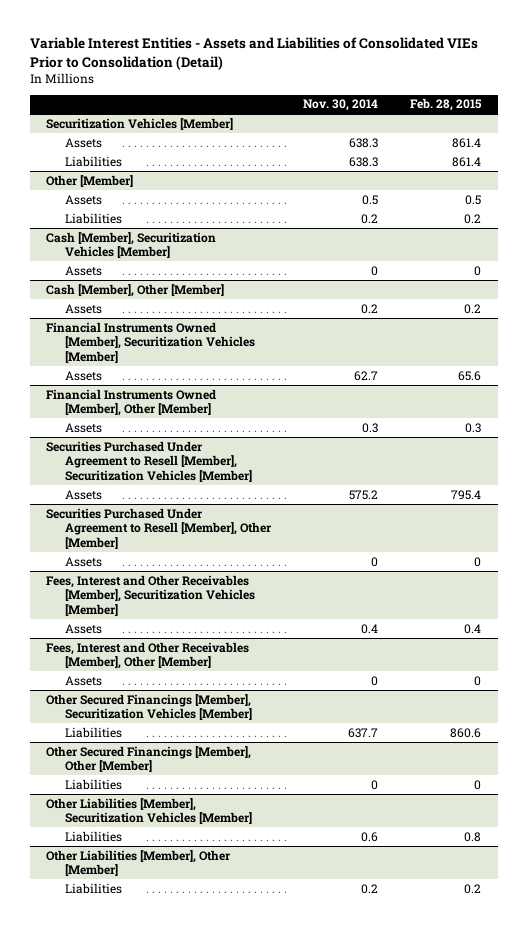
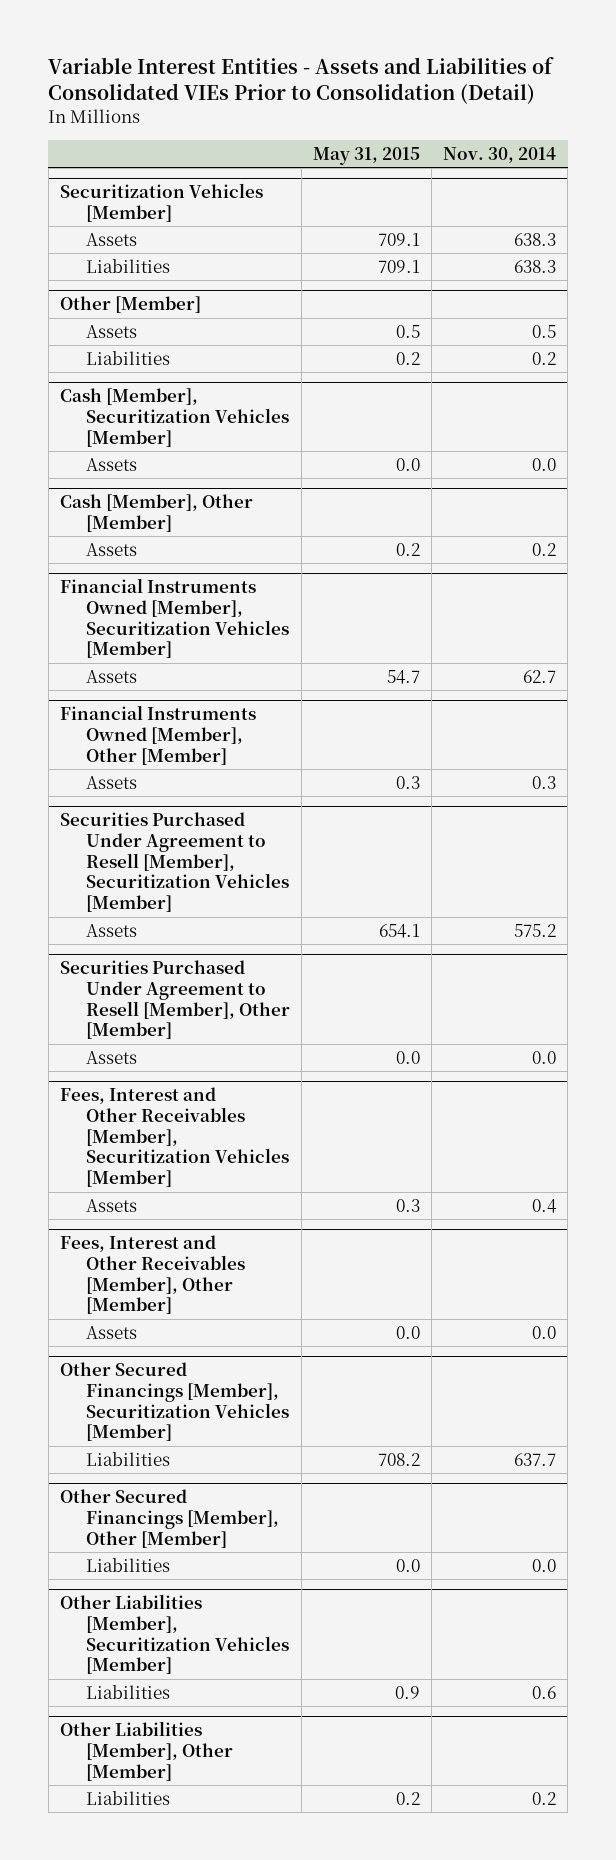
- | Nov. 30, 2014 | Feb. 28, 2015
+ | May 31, 2015 | Nov. 30, 2014
@ Cash [Member], Securitization Vehicles [Member]
- Assets | 0 | 0
+ Assets | 0.0 | 0.0
@ Securities Purchased Under Agreement to Resell [Member], Other [Member]
- Assets | 0 | 0
+ Assets | 0.0 | 0.0
@ Fees, Interest and Other Receivables [Member], Other [Member]
- Assets | 0 | 0
+ Assets | 0.0 | 0.0
@ Other Secured Financings [Member], Other [Member]
- Liabilities | 0 | 0
+ Liabilities | 0.0 | 0.0

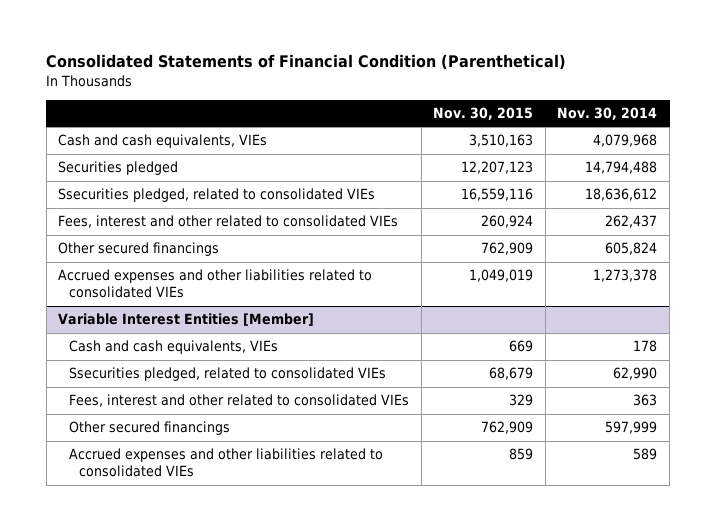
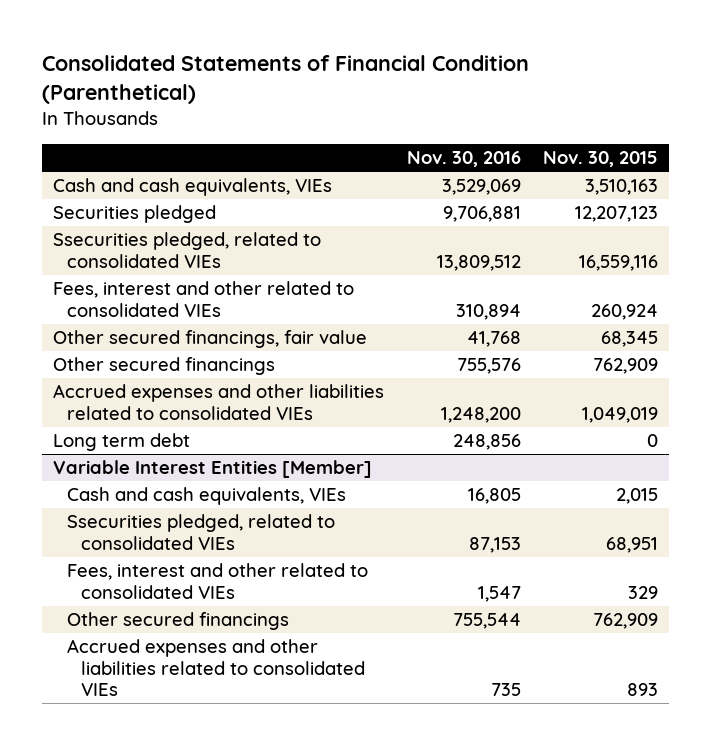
- | Nov. 30, 2015 | Nov. 30, 2014
+ | Nov. 30, 2016 | Nov. 30, 2015
+ Other secured financings, fair value | 41,768 | 68,345
+ Long term debt | 248,856 | 0
@ Variable Interest Entities [Member]
- Cash and cash equivalents, VIEs | 669 | 178
- Ssecurities pledged, related to consolidated VIEs | 68,679 | 62,990
+ Cash and cash equivalents, VIEs | 16,805 | 2,015
+ Ssecurities pledged, related to consolidated VIEs | 87,153 | 68,951
- Accrued expenses and other liabilities related to consolidated VIEs | 859 | 589
+ Accrued expenses and other liabilities related to consolidated VIEs | 735 | 893

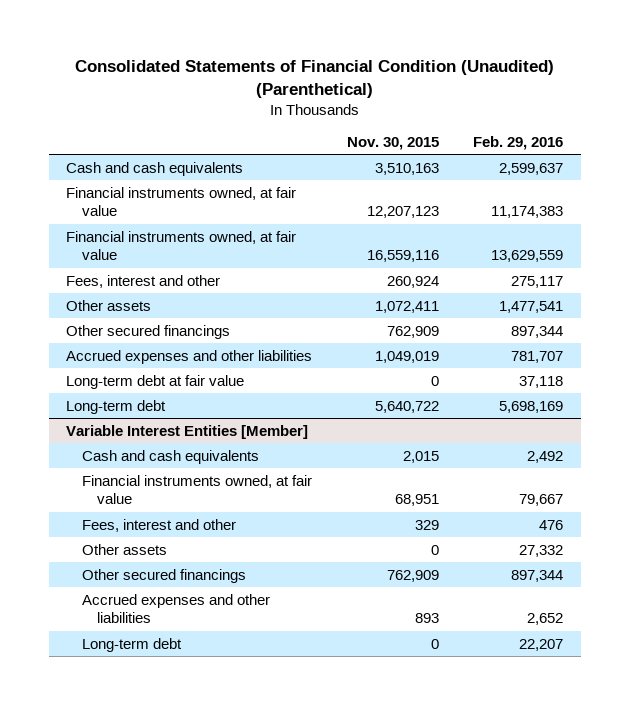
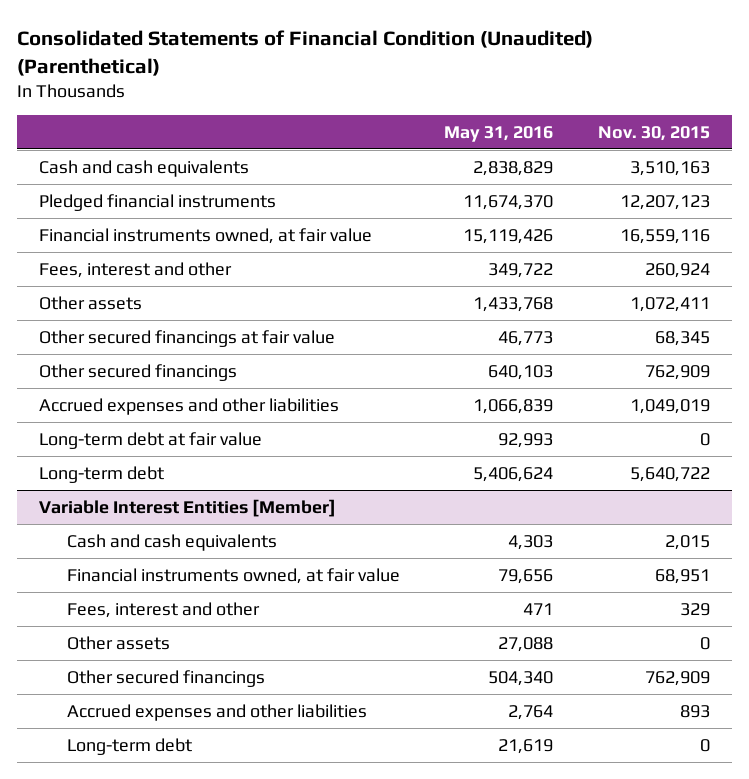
- | Nov. 30, 2015 | Feb. 29, 2016
+ | May 31, 2016 | Nov. 30, 2015
- Financial instruments owned, at fair value | 12,207,123 | 11,174,383
+ Pledged financial instruments | 11,674,370 | 12,207,123
+ Other secured financings at fair value | 46,773 | 68,345

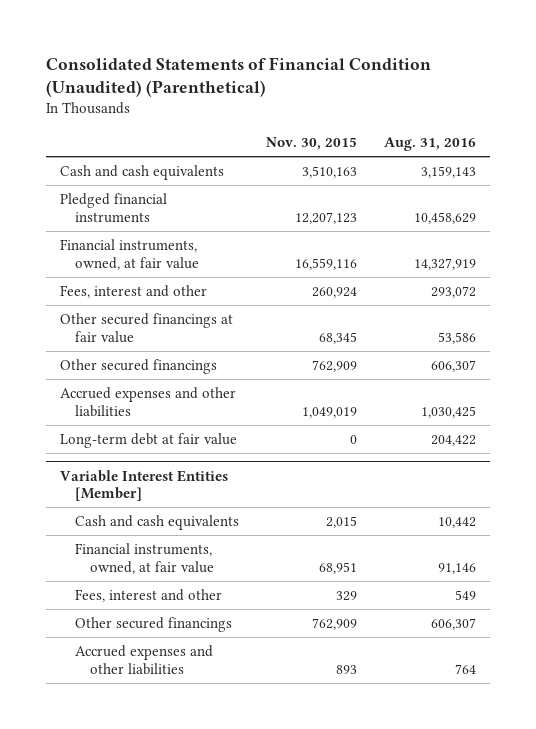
- | May 31, 2016 | Nov. 30, 2015
+ | Nov. 30, 2015 | Aug. 31, 2016
- Financial instruments owned, at fair value | 15,119,426 | 16,559,116
+ Financial instruments, owned, at fair value | 16,559,116 | 14,327,919
- Other assets | 1,433,768 | 1,072,411
- Long-term debt | 5,406,624 | 5,640,722
@ Variable Interest Entities [Member]
- Financial instruments owned, at fair value | 79,656 | 68,951
+ Financial instruments, owned, at fair value | 68,951 | 91,146
- Other assets | 27,088 | 0
- Long-term debt | 21,619 | 0

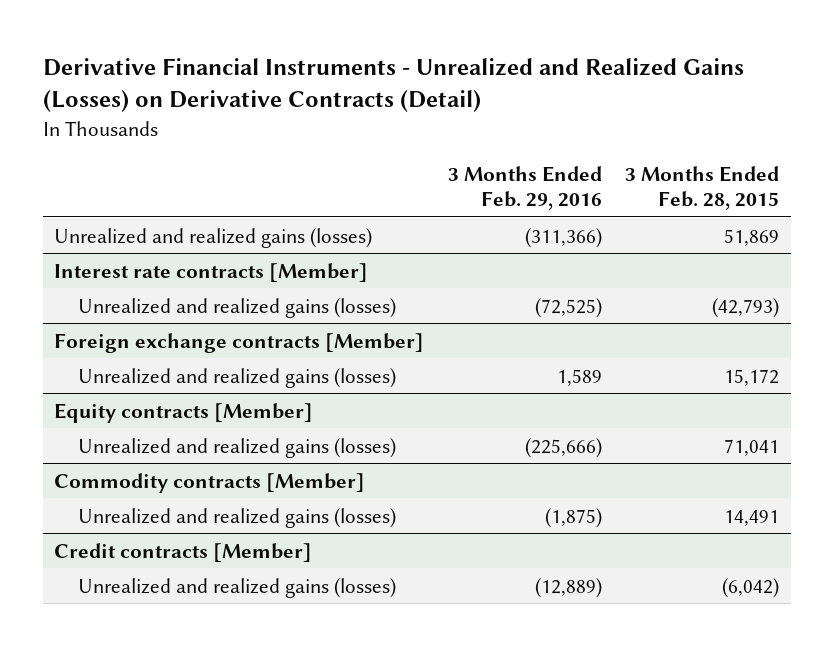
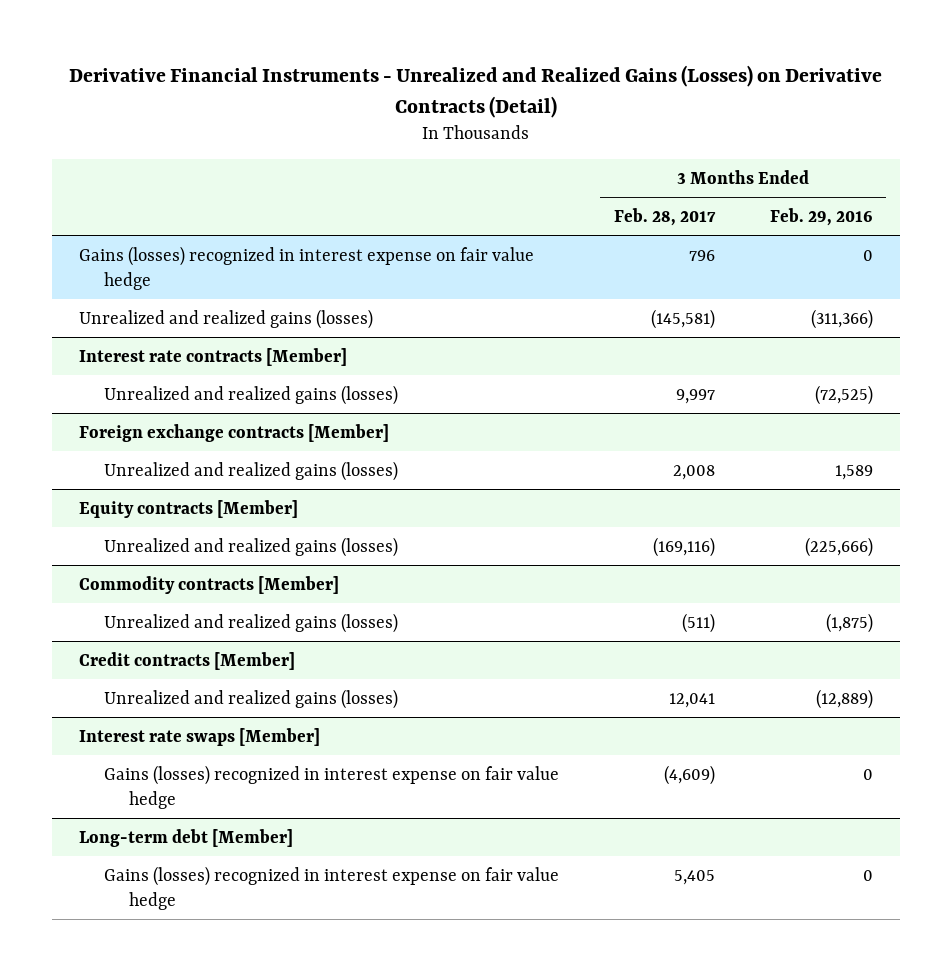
- | 3 Months Ended Feb. 29, 2016 | 3 Months Ended Feb. 28, 2015
+ | 3 Months Ended Feb. 28, 2017 | 3 Months Ended Feb. 29, 2016
+ Gains (losses) recognized in interest expense on fair value hedge | 796 | 0
+ Interest rate swaps [Member]
+ Gains (losses) recognized in interest expense on fair value hedge | (4,609) | 0
+ Long-term debt [Member]
+ Gains (losses) recognized in interest expense on fair value hedge | 5,405 | 0

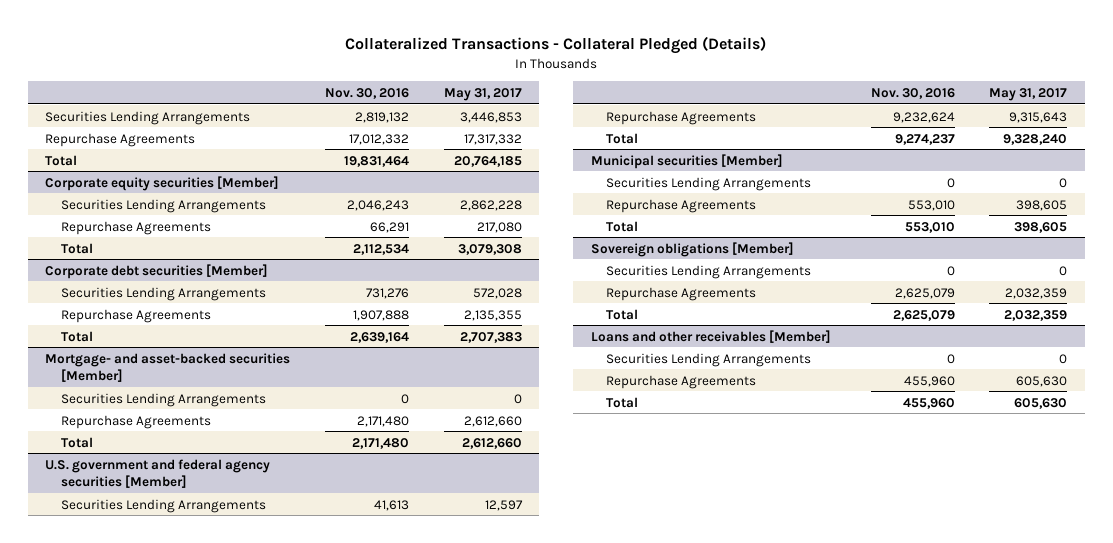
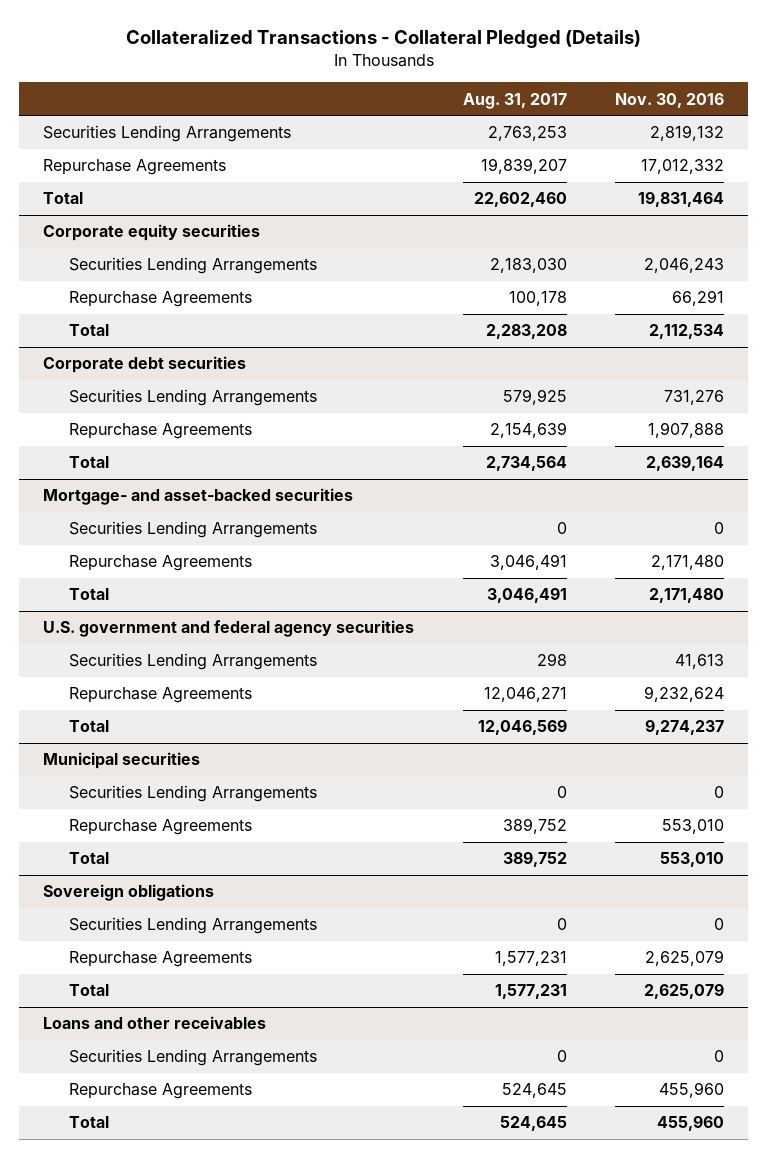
- | Nov. 30, 2016 | May 31, 2017
+ | Aug. 31, 2017 | Nov. 30, 2016
- Corporate equity securities [Member]
+ Corporate equity securities
- Corporate debt securities [Member]
+ Corporate debt securities
- Mortgage- and asset-backed securities [Member]
+ Mortgage- and asset-backed securities
- U.S. government and federal agency securities [Member]
+ U.S. government and federal agency securities
- Municipal securities [Member]
+ Municipal securities
- Sovereign obligations [Member]
+ Sovereign obligations
- Loans and other receivables [Member]
+ Loans and other receivables

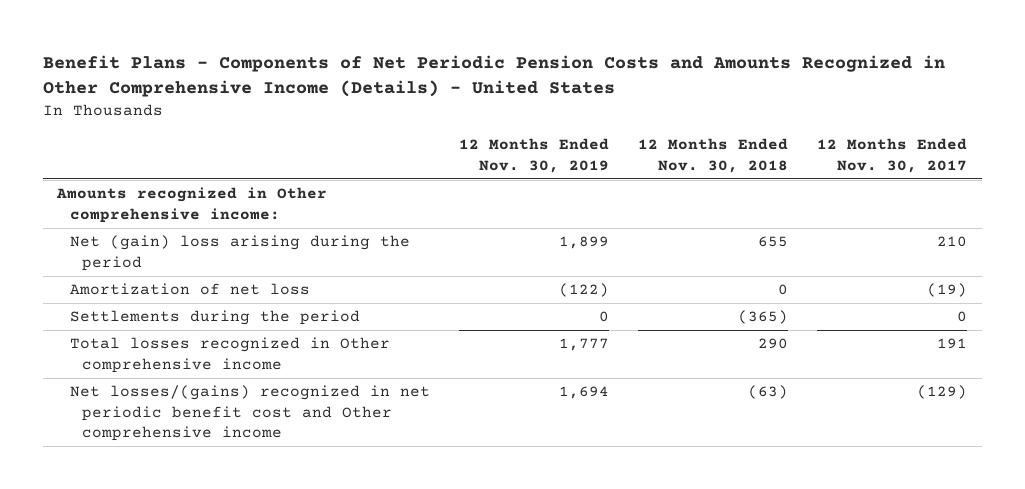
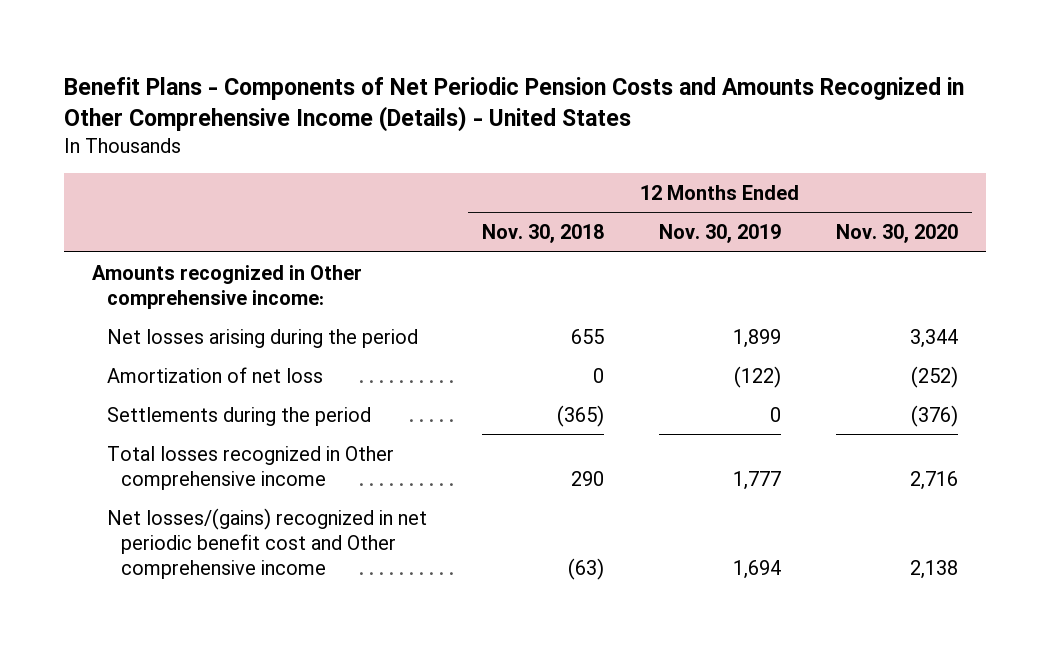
- | 12 Months Ended Nov. 30, 2019 | 12 Months Ended Nov. 30, 2018 | 12 Months Ended Nov. 30, 2017
+ | 12 Months Ended Nov. 30, 2018 | 12 Months Ended Nov. 30, 2019 | 12 Months Ended Nov. 30, 2020
- Net (gain) loss arising during the period | 1,899 | 655 | 210
+ Net losses arising during the period | 655 | 1,899 | 3,344

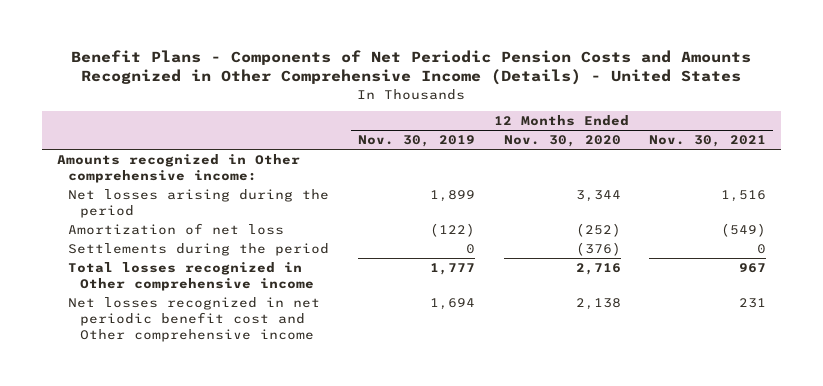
- | 12 Months Ended Nov. 30, 2018 | 12 Months Ended Nov. 30, 2019 | 12 Months Ended Nov. 30, 2020
+ | 12 Months Ended Nov. 30, 2019 | 12 Months Ended Nov. 30, 2020 | 12 Months Ended Nov. 30, 2021
- Net losses/(gains) recognized in net periodic benefit cost and Other comprehensive income | (63) | 1,694 | 2,138
+ Net losses recognized in net periodic benefit cost and Other comprehensive income | 1,694 | 2,138 | 231

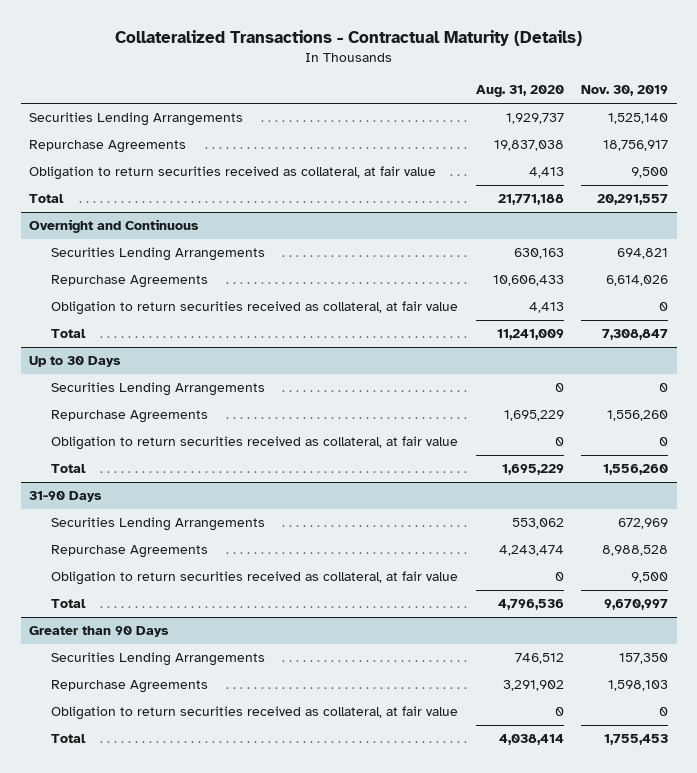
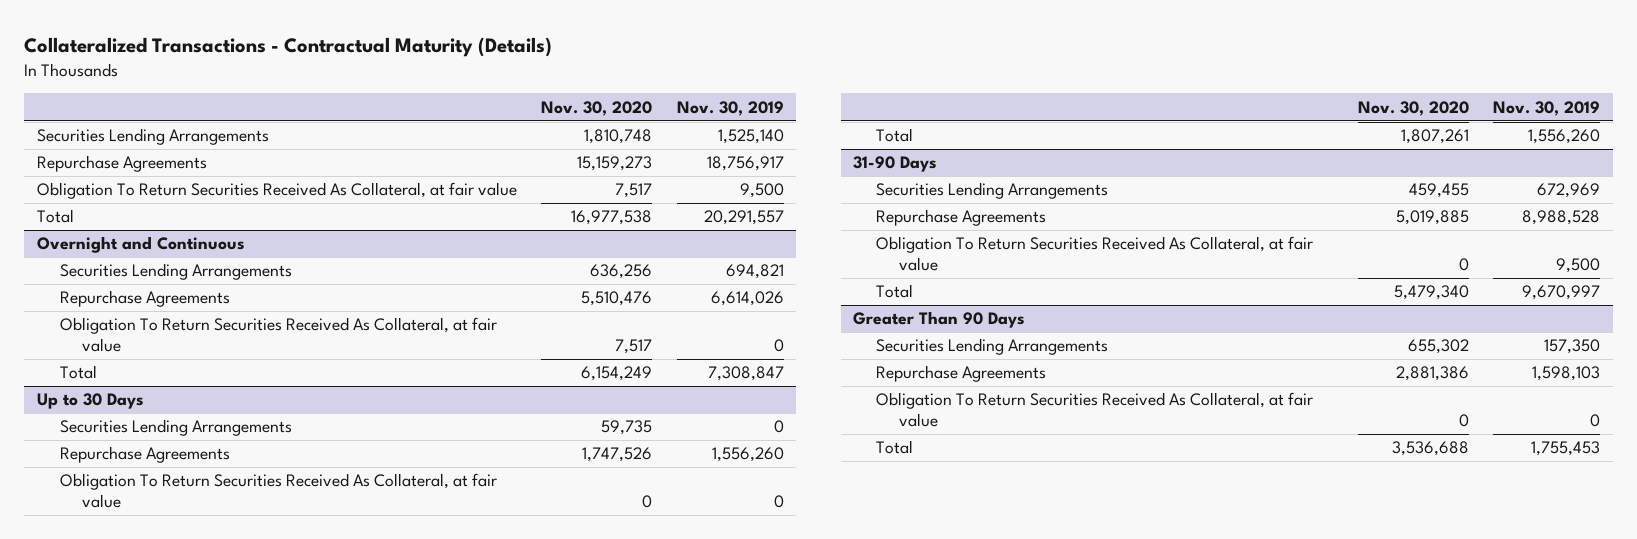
- | Aug. 31, 2020 | Nov. 30, 2019
+ | Nov. 30, 2020 | Nov. 30, 2019
- Obligation to return securities received as collateral, at fair value | 4,413 | 9,500
+ Obligation To Return Securities Received As Collateral, at fair value | 7,517 | 9,500
@ Overnight and Continuous
- Obligation to return securities received as collateral, at fair value | 4,413 | 0
+ Obligation To Return Securities Received As Collateral, at fair value | 7,517 | 0
@ Up to 30 Days
- Obligation to return securities received as collateral, at fair value | 0 | 0
+ Obligation To Return Securities Received As Collateral, at fair value | 0 | 0
@ 31-90 Days
- Obligation to return securities received as collateral, at fair value | 0 | 9,500
+ Obligation To Return Securities Received As Collateral, at fair value | 0 | 9,500
- Greater than 90 Days
+ Greater Than 90 Days
- Obligation to return securities received as collateral, at fair value | 0 | 0
+ Obligation To Return Securities Received As Collateral, at fair value | 0 | 0

